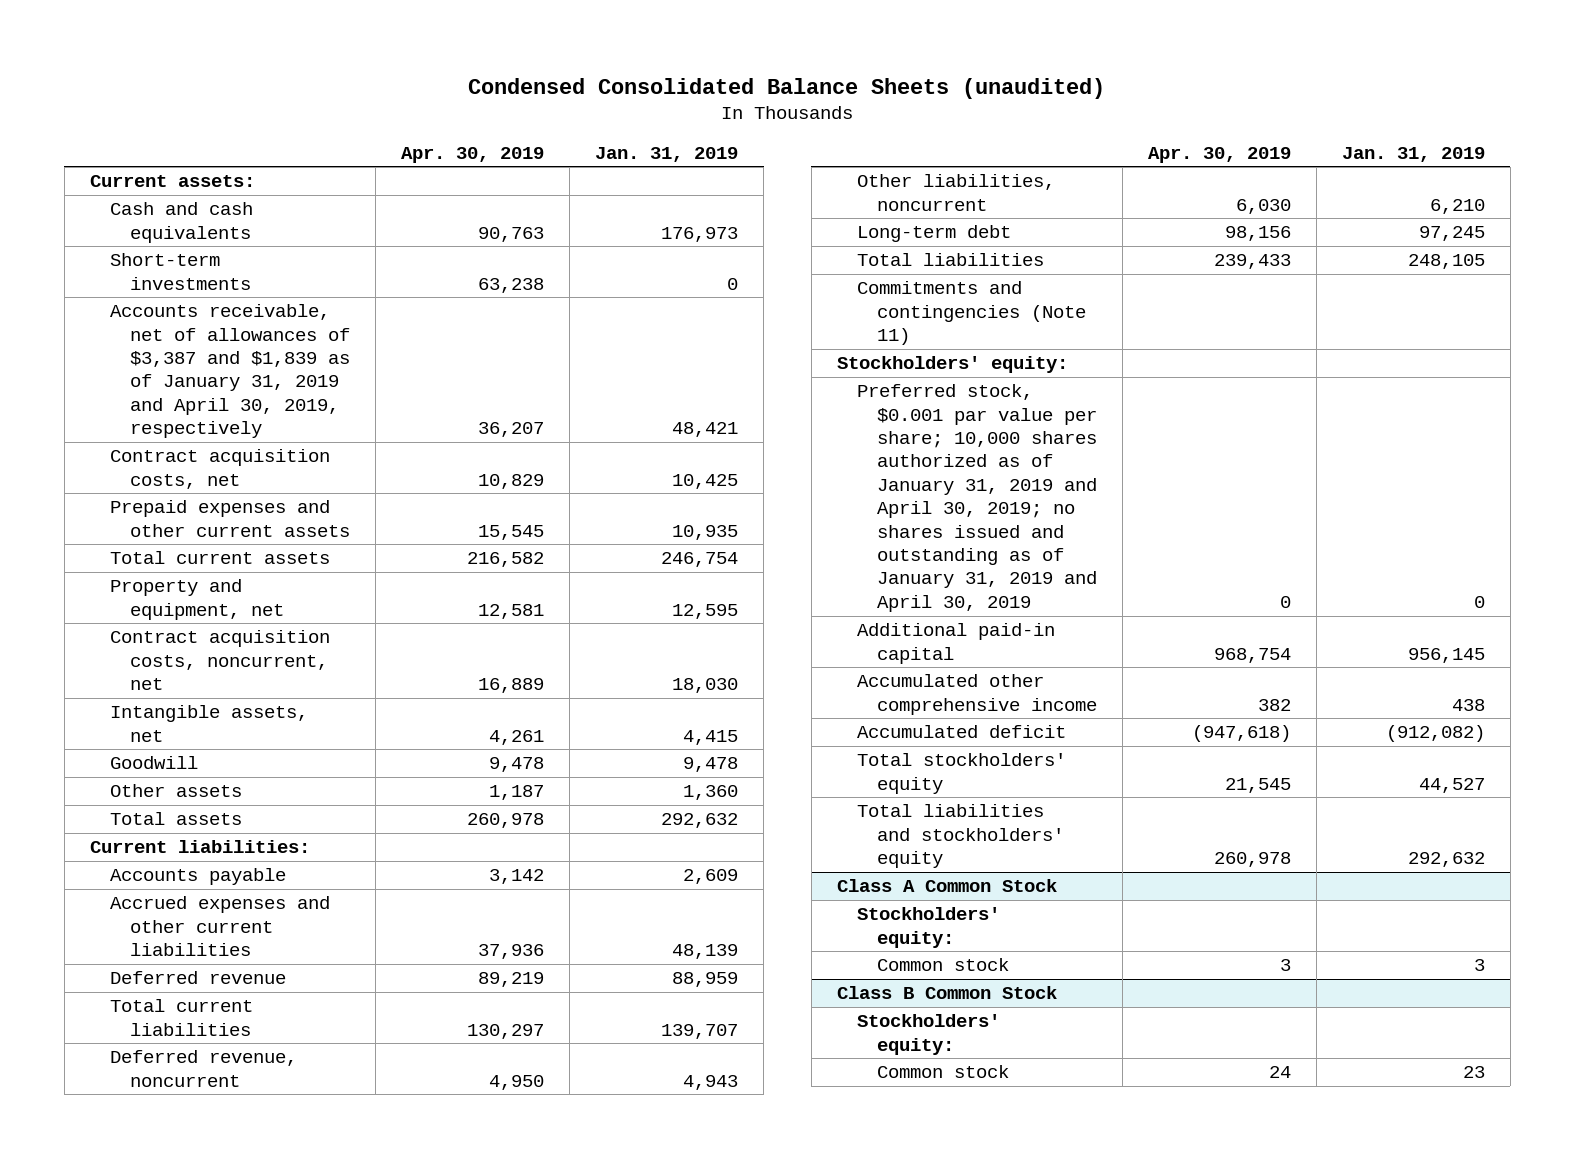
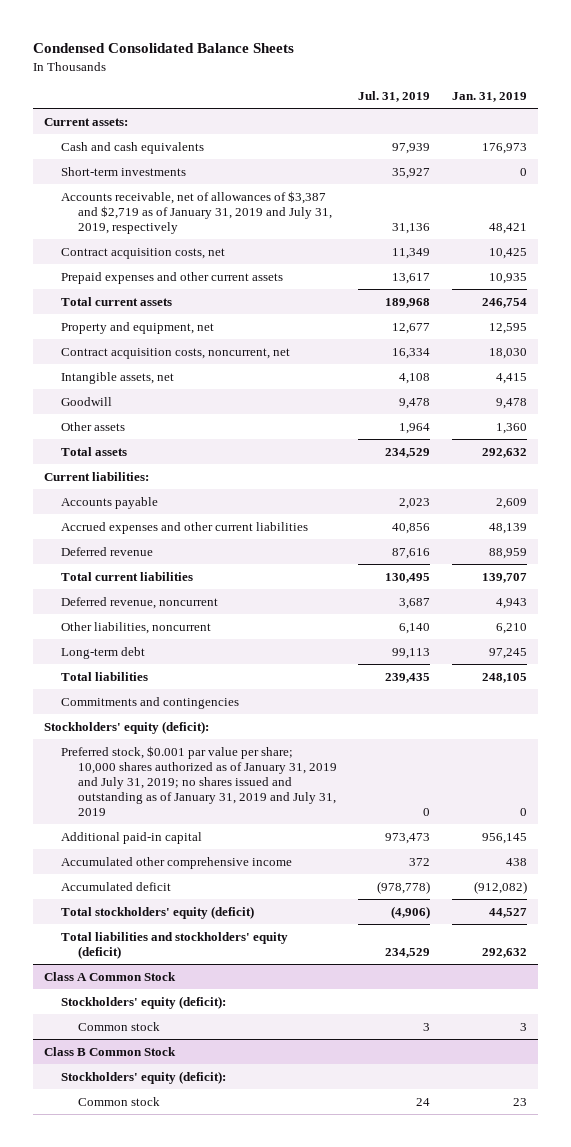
- Condensed Consolidated Balance Sheets (unaudited)
+ Condensed Consolidated Balance Sheets
- | Apr. 30, 2019 | Jan. 31, 2019
+ | Jul. 31, 2019 | Jan. 31, 2019
- Accounts receivable, net of allowances of $3,387 and $1,839 as of January 31, 2019 and April 30, 2019, respectively | 36,207 | 48,421
+ Accounts receivable, net of allowances of $3,387 and $2,719 as of January 31, 2019 and July 31, 2019, respectively | 31,136 | 48,421
- Commitments and contingencies (Note 11)
- Stockholders' equity:
- Preferred stock, $0.001 par value per share; 10,000 shares authorized as of January 31, 2019 and April 30, 2019; no shares issued and outstanding as of January 31, 2019 and April 30, 2019 | 0 | 0
+ Commitments and contingencies
+ Stockholders' equity (deficit):
+ Preferred stock, $0.001 par value per share; 10,000 shares authorized as of January 31, 2019 and July 31, 2019; no shares issued and outstanding as of January 31, 2019 and July 31, 2019 | 0 | 0
- Total stockholders' equity | 21,545 | 44,527
- Total liabilities and stockholders' equity | 260,978 | 292,632
+ Total stockholders' equity (deficit) | (4,906) | 44,527
+ Total liabilities and stockholders' equity (deficit) | 234,529 | 292,632
@ Class A Common Stock
- Stockholders' equity:
+ Stockholders' equity (deficit):
@ Class B Common Stock
- Stockholders' equity:
+ Stockholders' equity (deficit):

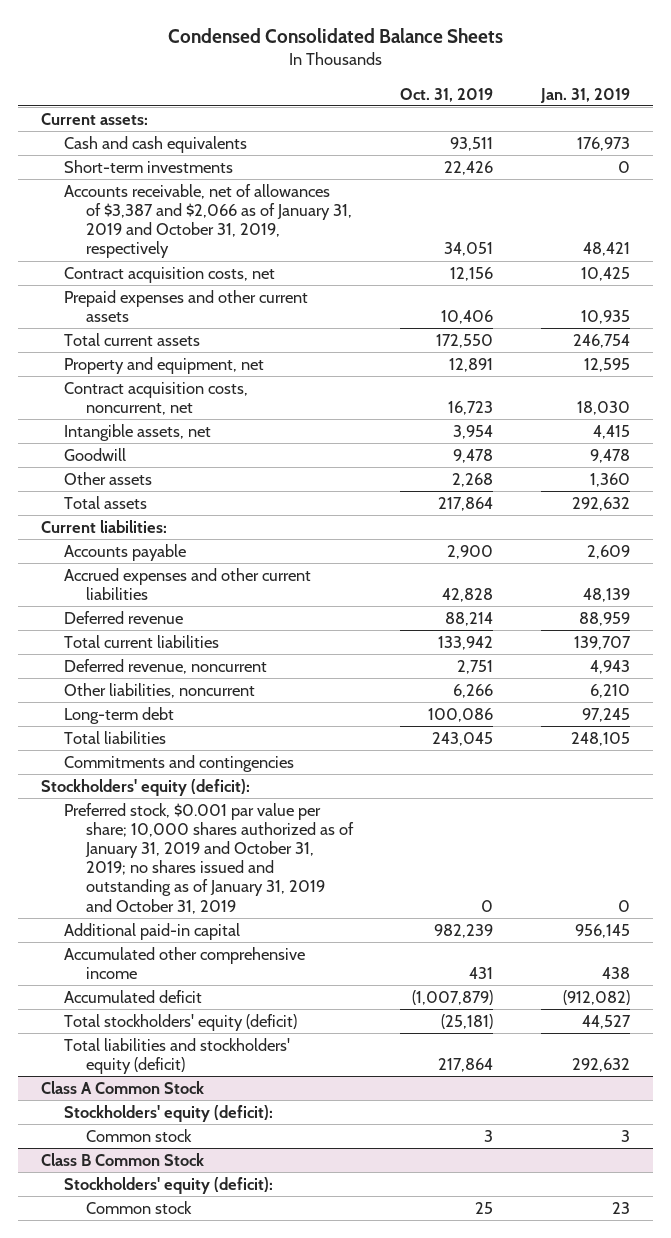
- | Jul. 31, 2019 | Jan. 31, 2019
+ | Oct. 31, 2019 | Jan. 31, 2019
- Accounts receivable, net of allowances of $3,387 and $2,719 as of January 31, 2019 and July 31, 2019, respectively | 31,136 | 48,421
+ Accounts receivable, net of allowances of $3,387 and $2,066 as of January 31, 2019 and October 31, 2019, respectively | 34,051 | 48,421
- Preferred stock, $0.001 par value per share; 10,000 shares authorized as of January 31, 2019 and July 31, 2019; no shares issued and outstanding as of January 31, 2019 and July 31, 2019 | 0 | 0
+ Preferred stock, $0.001 par value per share; 10,000 shares authorized as of January 31, 2019 and October 31, 2019; no shares issued and outstanding as of January 31, 2019 and October 31, 2019 | 0 | 0

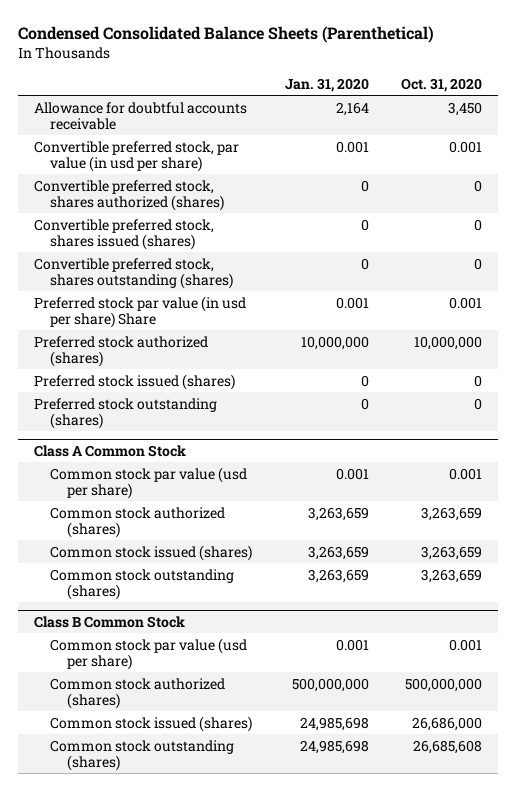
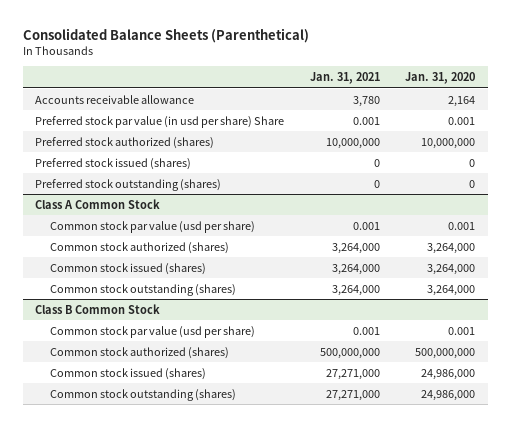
- Condensed Consolidated Balance Sheets (Parenthetical)
+ Consolidated Balance Sheets (Parenthetical)
- | Jan. 31, 2020 | Oct. 31, 2020
+ | Jan. 31, 2021 | Jan. 31, 2020
- Allowance for doubtful accounts receivable | 2,164 | 3,450
- Convertible preferred stock, par value (in usd per share) | 0.001 | 0.001
- Convertible preferred stock, shares authorized (shares) | 0 | 0
- Convertible preferred stock, shares issued (shares) | 0 | 0
- Convertible preferred stock, shares outstanding (shares) | 0 | 0
+ Accounts receivable allowance | 3,780 | 2,164
@ Class A Common Stock
- Common stock authorized (shares) | 3,263,659 | 3,263,659
- Common stock issued (shares) | 3,263,659 | 3,263,659
- Common stock outstanding (shares) | 3,263,659 | 3,263,659
+ Common stock authorized (shares) | 3,264,000 | 3,264,000
+ Common stock issued (shares) | 3,264,000 | 3,264,000
+ Common stock outstanding (shares) | 3,264,000 | 3,264,000
@ Class B Common Stock
- Common stock issued (shares) | 24,985,698 | 26,686,000
- Common stock outstanding (shares) | 24,985,698 | 26,685,608
+ Common stock issued (shares) | 27,271,000 | 24,986,000
+ Common stock outstanding (shares) | 27,271,000 | 24,986,000

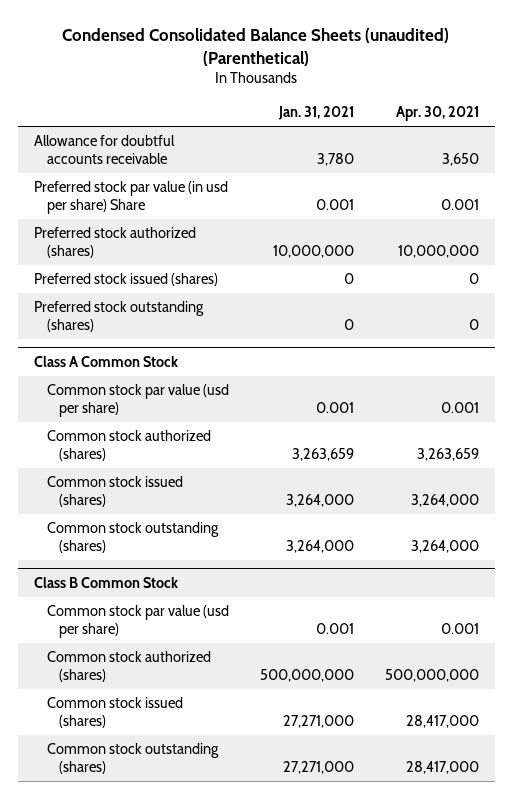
- Consolidated Balance Sheets (Parenthetical)
+ Condensed Consolidated Balance Sheets (unaudited) (Parenthetical)
- | Jan. 31, 2021 | Jan. 31, 2020
+ | Jan. 31, 2021 | Apr. 30, 2021
- Accounts receivable allowance | 3,780 | 2,164
+ Allowance for doubtful accounts receivable | 3,780 | 3,650
@ Class A Common Stock
- Common stock authorized (shares) | 3,264,000 | 3,264,000
+ Common stock authorized (shares) | 3,263,659 | 3,263,659

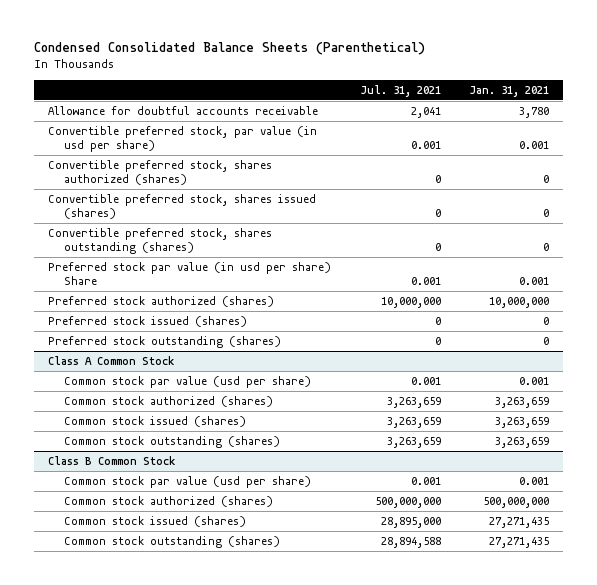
- Condensed Consolidated Balance Sheets (unaudited) (Parenthetical)
+ Condensed Consolidated Balance Sheets (Parenthetical)
- | Jan. 31, 2021 | Apr. 30, 2021
+ | Jul. 31, 2021 | Jan. 31, 2021
+ Convertible preferred stock, par value (in usd per share) | 0.001 | 0.001
+ Convertible preferred stock, shares authorized (shares) | 0 | 0
+ Convertible preferred stock, shares issued (shares) | 0 | 0
+ Convertible preferred stock, shares outstanding (shares) | 0 | 0
@ Class A Common Stock
- Common stock issued (shares) | 3,264,000 | 3,264,000
- Common stock outstanding (shares) | 3,264,000 | 3,264,000
+ Common stock issued (shares) | 3,263,659 | 3,263,659
+ Common stock outstanding (shares) | 3,263,659 | 3,263,659
@ Class B Common Stock
- Common stock issued (shares) | 27,271,000 | 28,417,000
- Common stock outstanding (shares) | 27,271,000 | 28,417,000
+ Common stock issued (shares) | 28,895,000 | 27,271,435
+ Common stock outstanding (shares) | 28,894,588 | 27,271,435

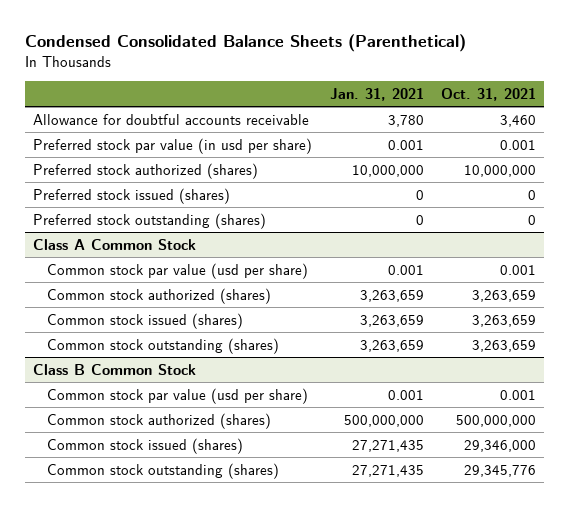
- | Jul. 31, 2021 | Jan. 31, 2021
+ | Jan. 31, 2021 | Oct. 31, 2021
- Convertible preferred stock, par value (in usd per share) | 0.001 | 0.001
- Convertible preferred stock, shares authorized (shares) | 0 | 0
- Convertible preferred stock, shares issued (shares) | 0 | 0
- Convertible preferred stock, shares outstanding (shares) | 0 | 0
- Preferred stock par value (in usd per share) Share | 0.001 | 0.001
+ Preferred stock par value (in usd per share) | 0.001 | 0.001

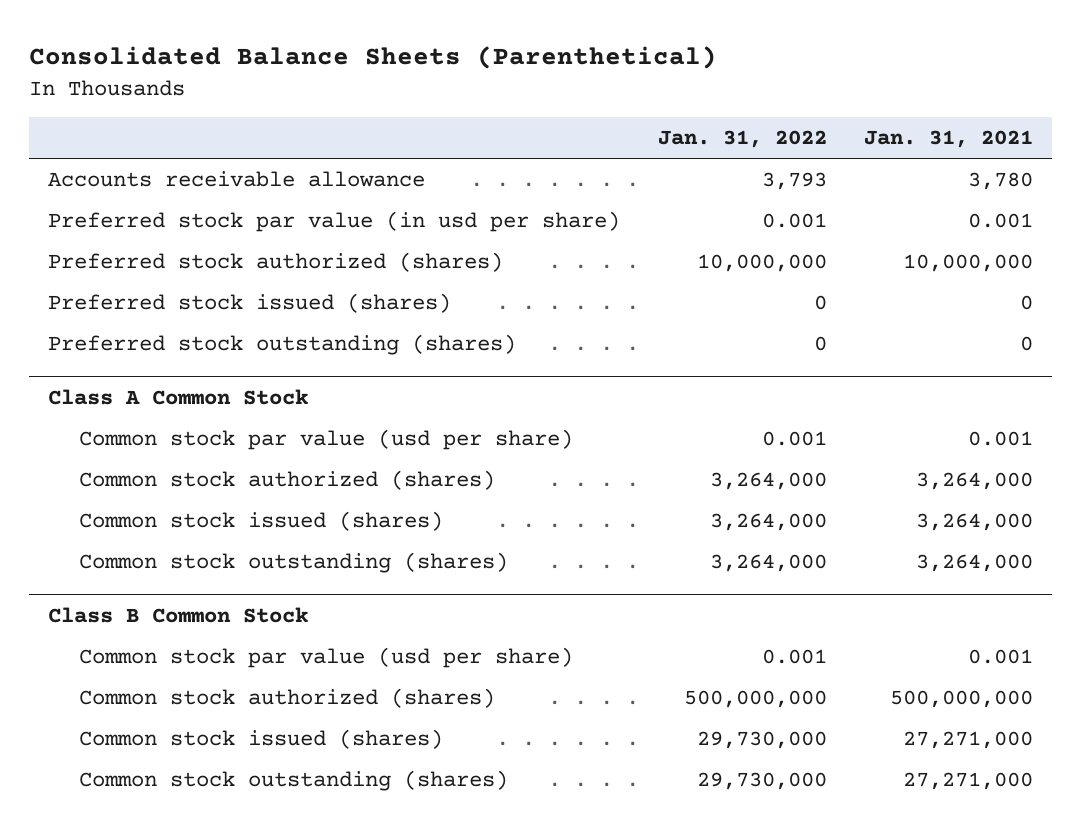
- Condensed Consolidated Balance Sheets (Parenthetical)
+ Consolidated Balance Sheets (Parenthetical)
- | Jan. 31, 2021 | Oct. 31, 2021
+ | Jan. 31, 2022 | Jan. 31, 2021
- Allowance for doubtful accounts receivable | 3,780 | 3,460
+ Accounts receivable allowance | 3,793 | 3,780
@ Class A Common Stock
- Common stock authorized (shares) | 3,263,659 | 3,263,659
- Common stock issued (shares) | 3,263,659 | 3,263,659
- Common stock outstanding (shares) | 3,263,659 | 3,263,659
+ Common stock authorized (shares) | 3,264,000 | 3,264,000
+ Common stock issued (shares) | 3,264,000 | 3,264,000
+ Common stock outstanding (shares) | 3,264,000 | 3,264,000
@ Class B Common Stock
- Common stock issued (shares) | 27,271,435 | 29,346,000
- Common stock outstanding (shares) | 27,271,435 | 29,345,776
+ Common stock issued (shares) | 29,730,000 | 27,271,000
+ Common stock outstanding (shares) | 29,730,000 | 27,271,000

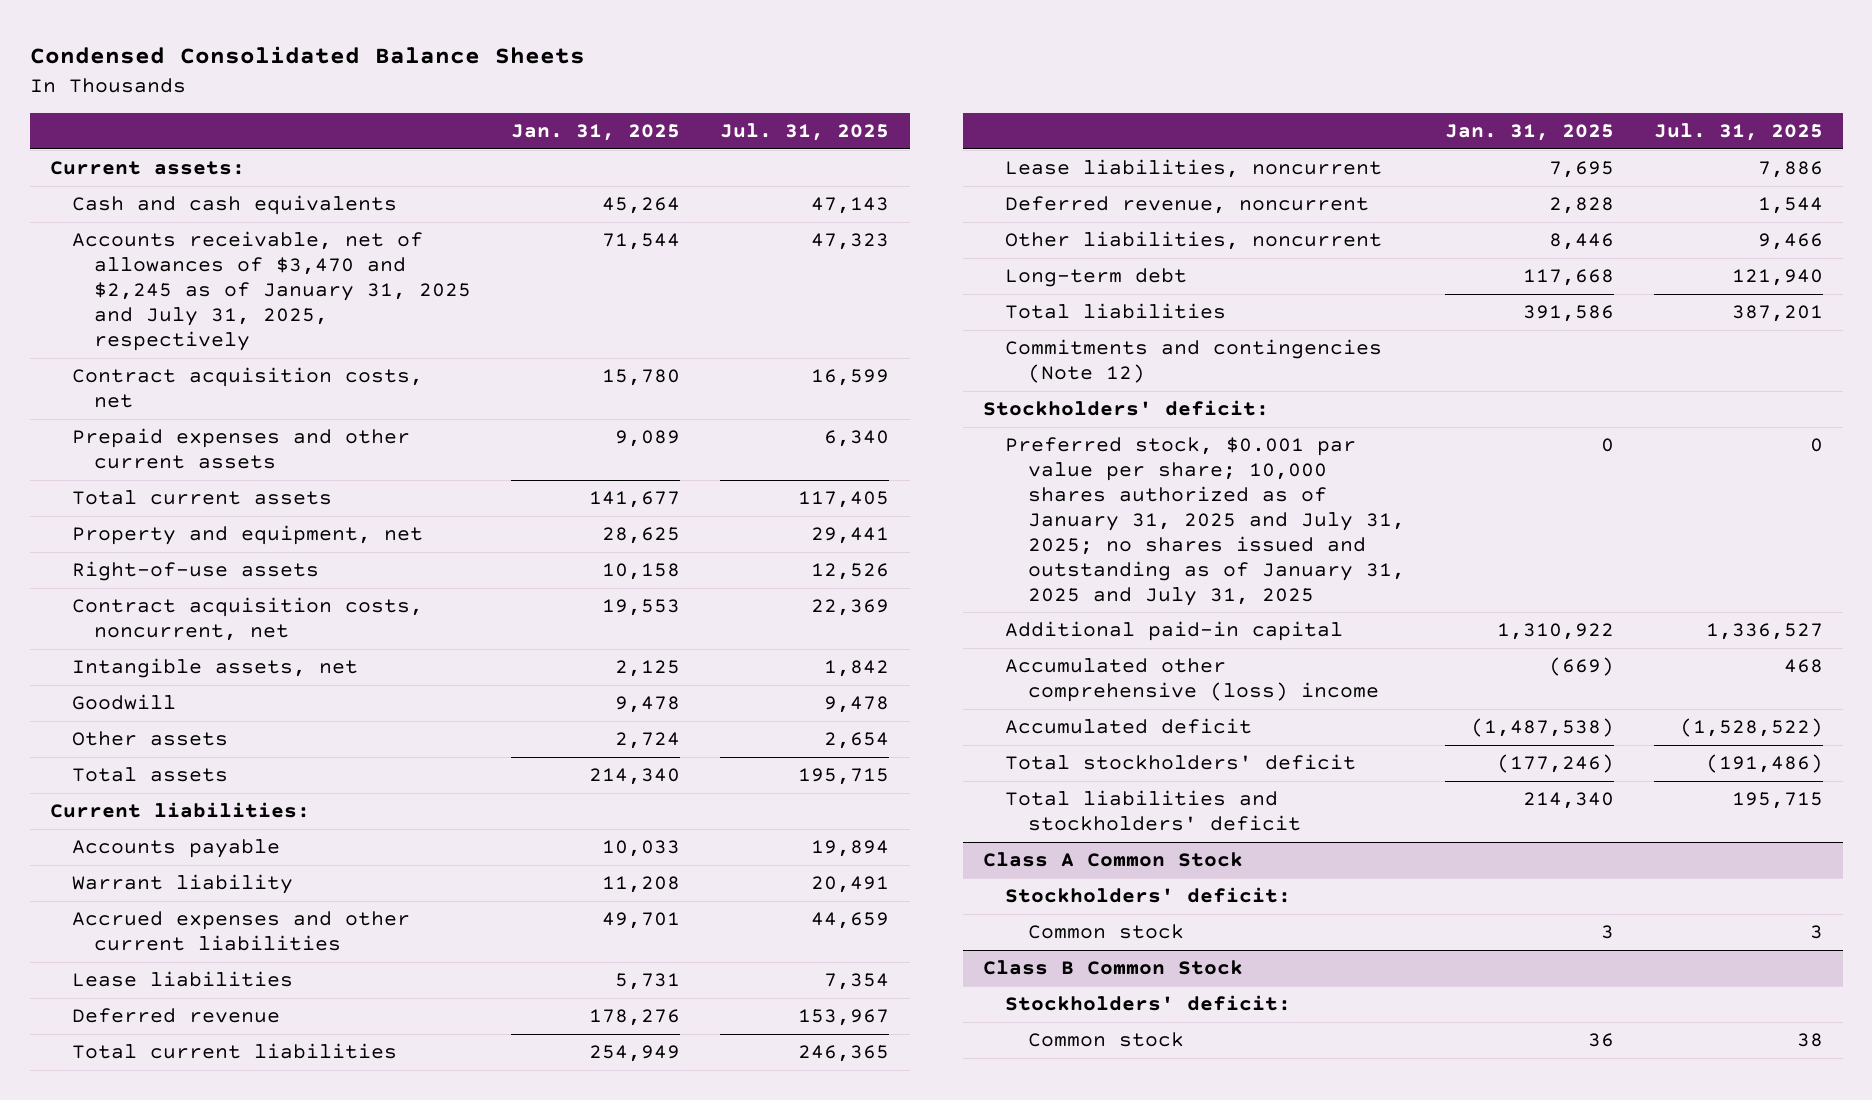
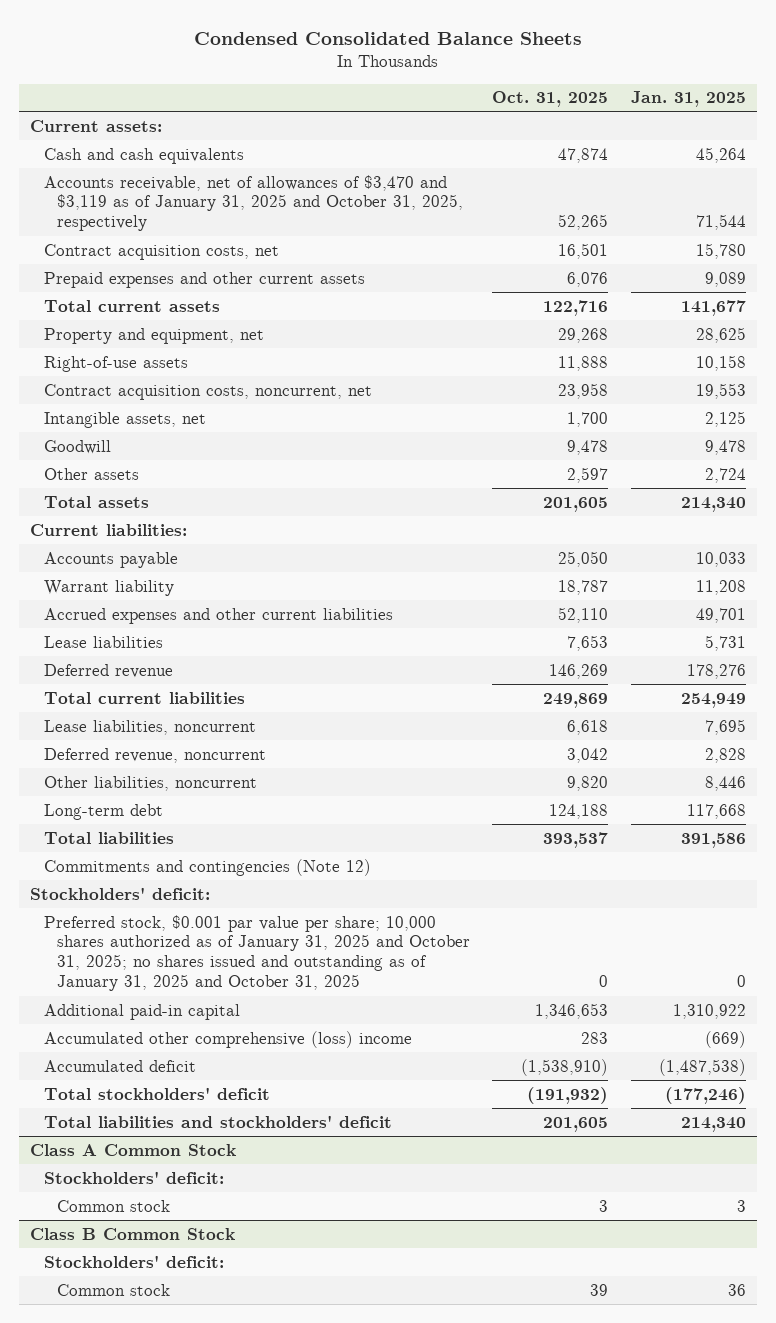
- | Jan. 31, 2025 | Jul. 31, 2025
+ | Oct. 31, 2025 | Jan. 31, 2025
- Accounts receivable, net of allowances of $3,470 and $2,245 as of January 31, 2025 and July 31, 2025, respectively | 71,544 | 47,323
+ Accounts receivable, net of allowances of $3,470 and $3,119 as of January 31, 2025 and October 31, 2025, respectively | 52,265 | 71,544
- Preferred stock, $0.001 par value per share; 10,000 shares authorized as of January 31, 2025 and July 31, 2025; no shares issued and outstanding as of January 31, 2025 and July 31, 2025 | 0 | 0
+ Preferred stock, $0.001 par value per share; 10,000 shares authorized as of January 31, 2025 and October 31, 2025; no shares issued and outstanding as of January 31, 2025 and October 31, 2025 | 0 | 0

